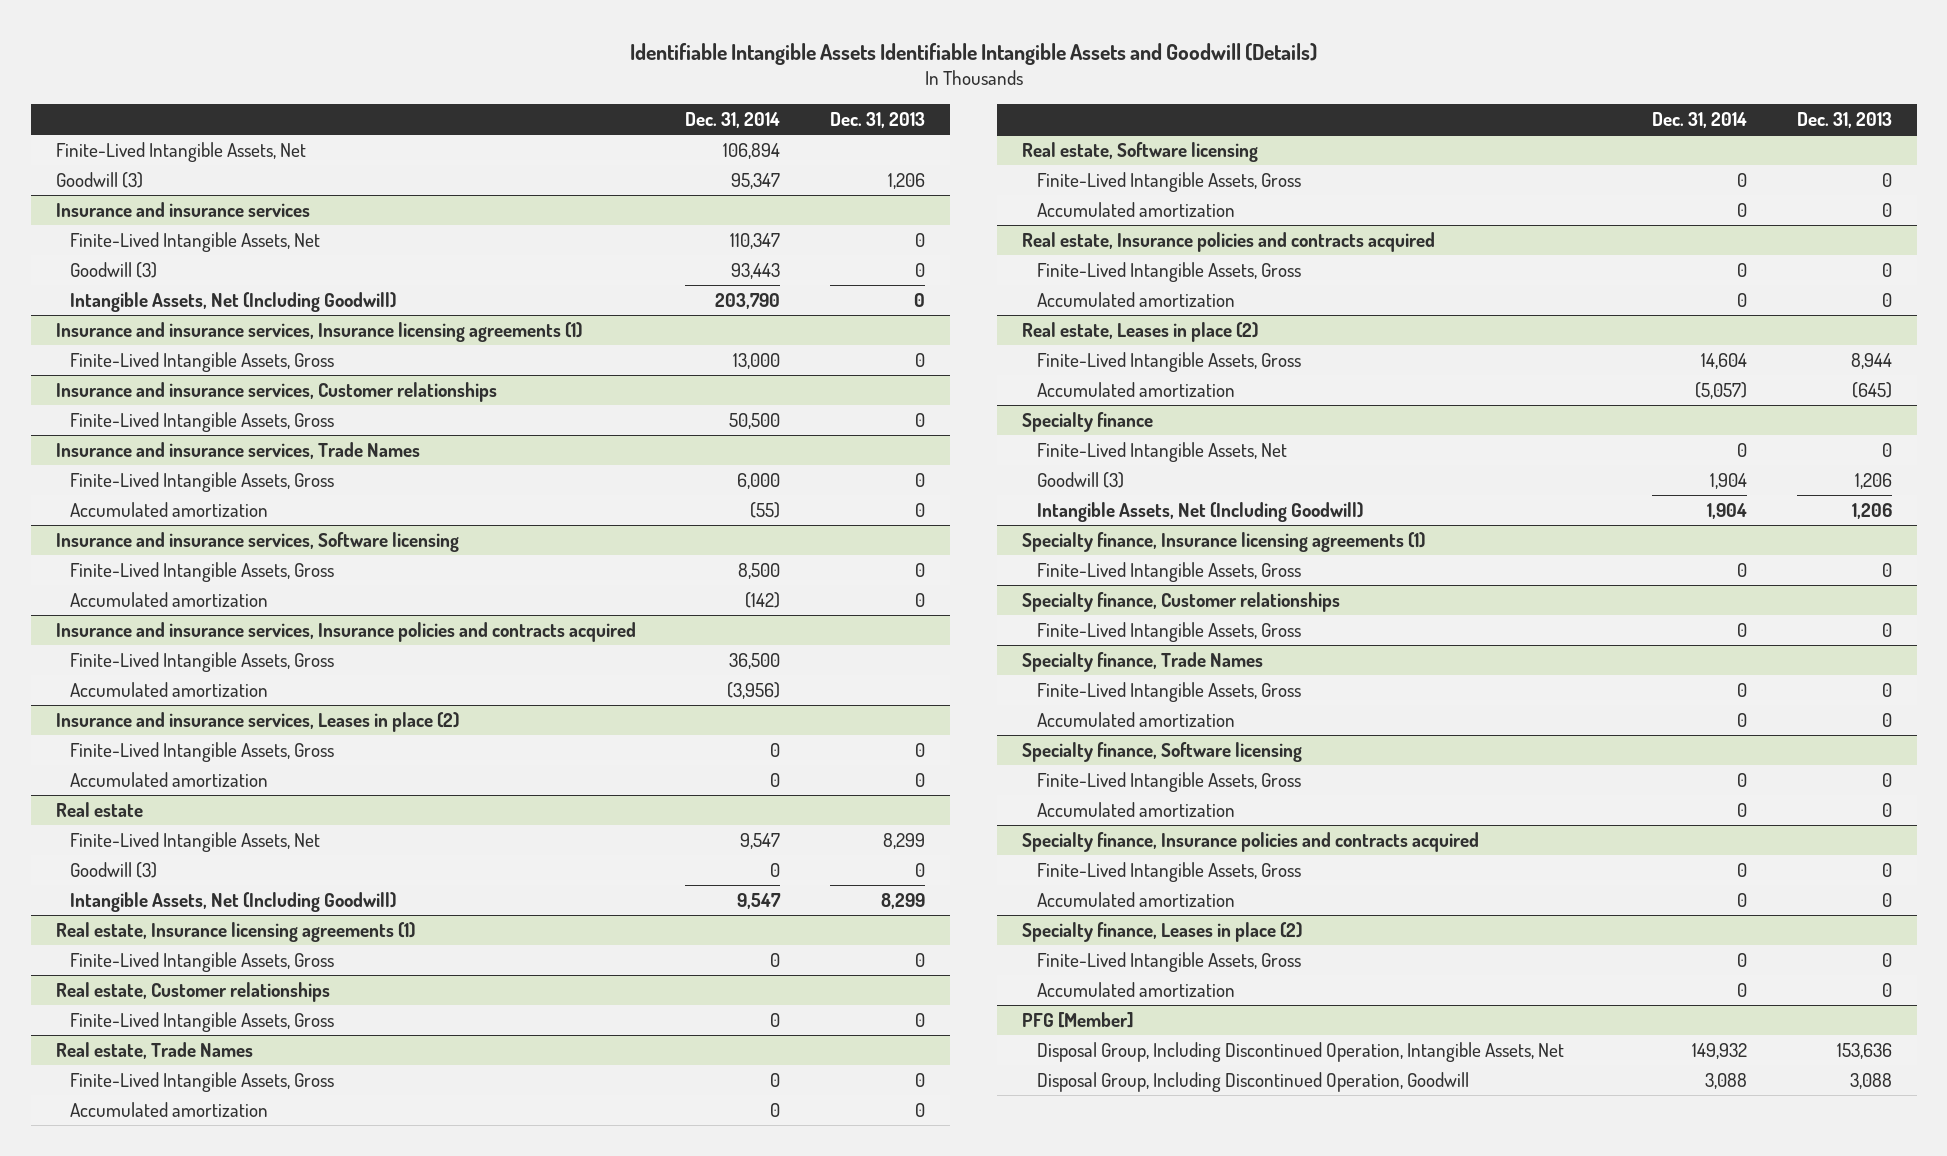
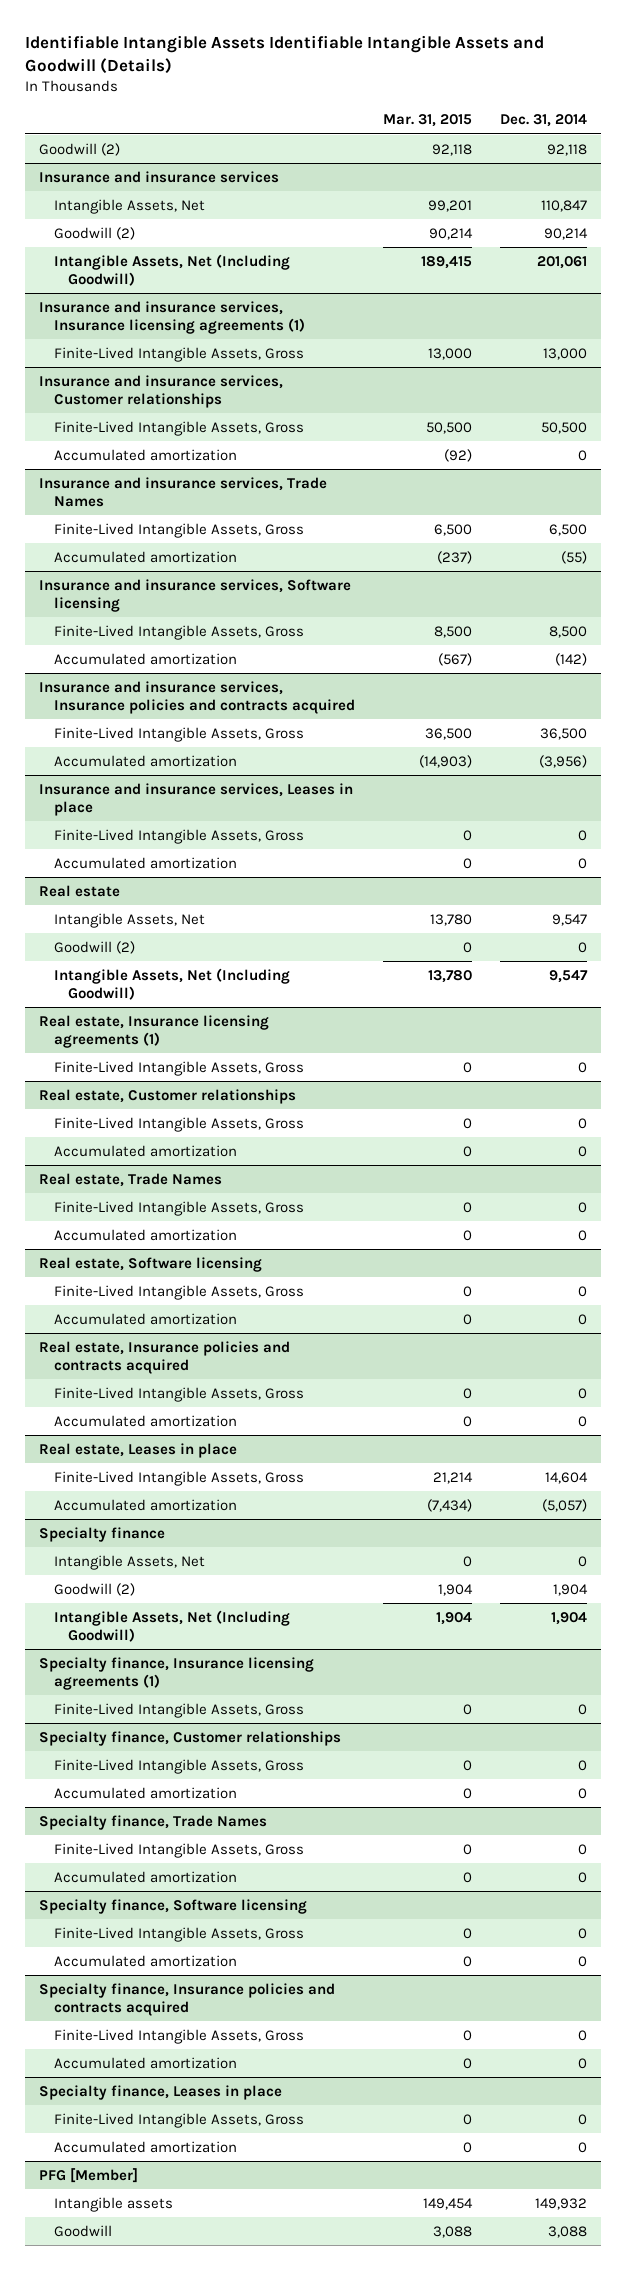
- | Dec. 31, 2014 | Dec. 31, 2013
+ | Mar. 31, 2015 | Dec. 31, 2014
- Finite-Lived Intangible Assets, Net | 106,894 |
- Goodwill (3) | 95,347 | 1,206
+ Goodwill (2) | 92,118 | 92,118
@ Insurance and insurance services
- Finite-Lived Intangible Assets, Net | 110,347 | 0
- Goodwill (3) | 93,443 | 0
- Intangible Assets, Net (Including Goodwill) | 203,790 | 0
+ Intangible Assets, Net | 99,201 | 110,847
+ Goodwill (2) | 90,214 | 90,214
+ Intangible Assets, Net (Including Goodwill) | 189,415 | 201,061
@ Insurance and insurance services, Customer relationships
+ Accumulated amortization | (92) | 0
@ Insurance and insurance services, Trade Names
- Finite-Lived Intangible Assets, Gross | 6,000 | 0
+ Finite-Lived Intangible Assets, Gross | 6,500 | 6,500
- Insurance and insurance services, Leases in place (2)
+ Insurance and insurance services, Leases in place
@ Real estate
- Finite-Lived Intangible Assets, Net | 9,547 | 8,299
- Goodwill (3) | 0 | 0
+ Intangible Assets, Net | 13,780 | 9,547
+ Goodwill (2) | 0 | 0
@ Real estate, Customer relationships
+ Accumulated amortization | 0 | 0
- Real estate, Leases in place (2)
+ Real estate, Leases in place
@ Specialty finance
- Finite-Lived Intangible Assets, Net | 0 | 0
- Goodwill (3) | 1,904 | 1,206
+ Intangible Assets, Net | 0 | 0
+ Goodwill (2) | 1,904 | 1,904
@ Specialty finance, Customer relationships
+ Accumulated amortization | 0 | 0
- Specialty finance, Leases in place (2)
+ Specialty finance, Leases in place
@ PFG [Member]
- Disposal Group, Including Discontinued Operation, Intangible Assets, Net | 149,932 | 153,636
- Disposal Group, Including Discontinued Operation, Goodwill | 3,088 | 3,088
+ Intangible assets | 149,454 | 149,932
+ Goodwill | 3,088 | 3,088

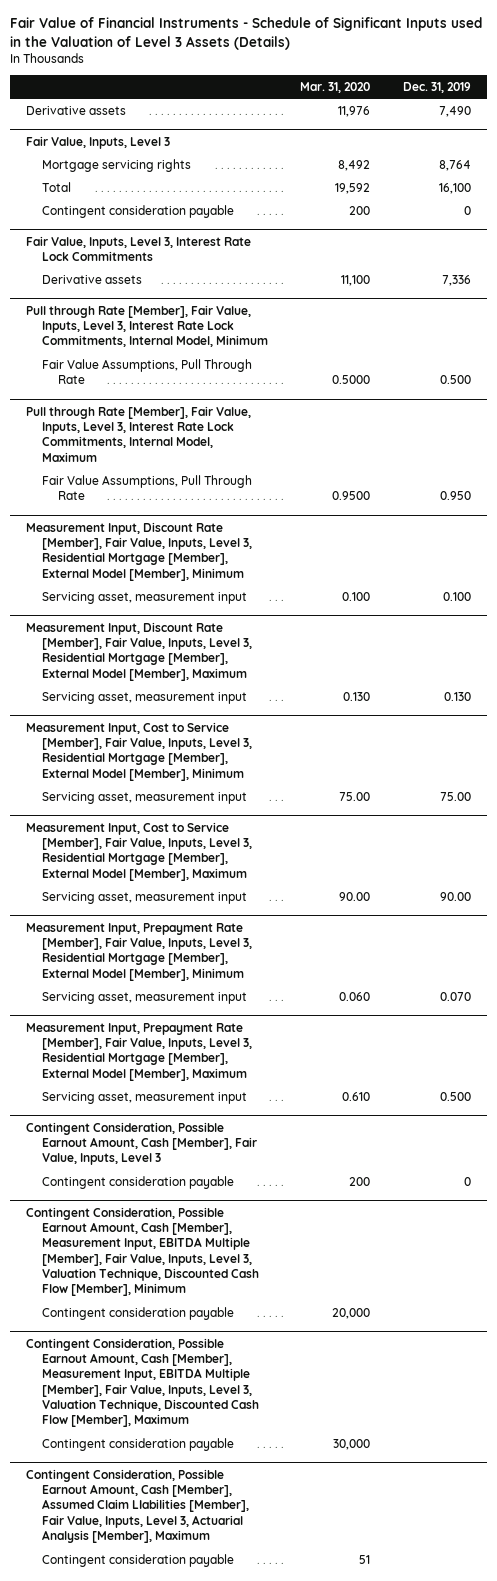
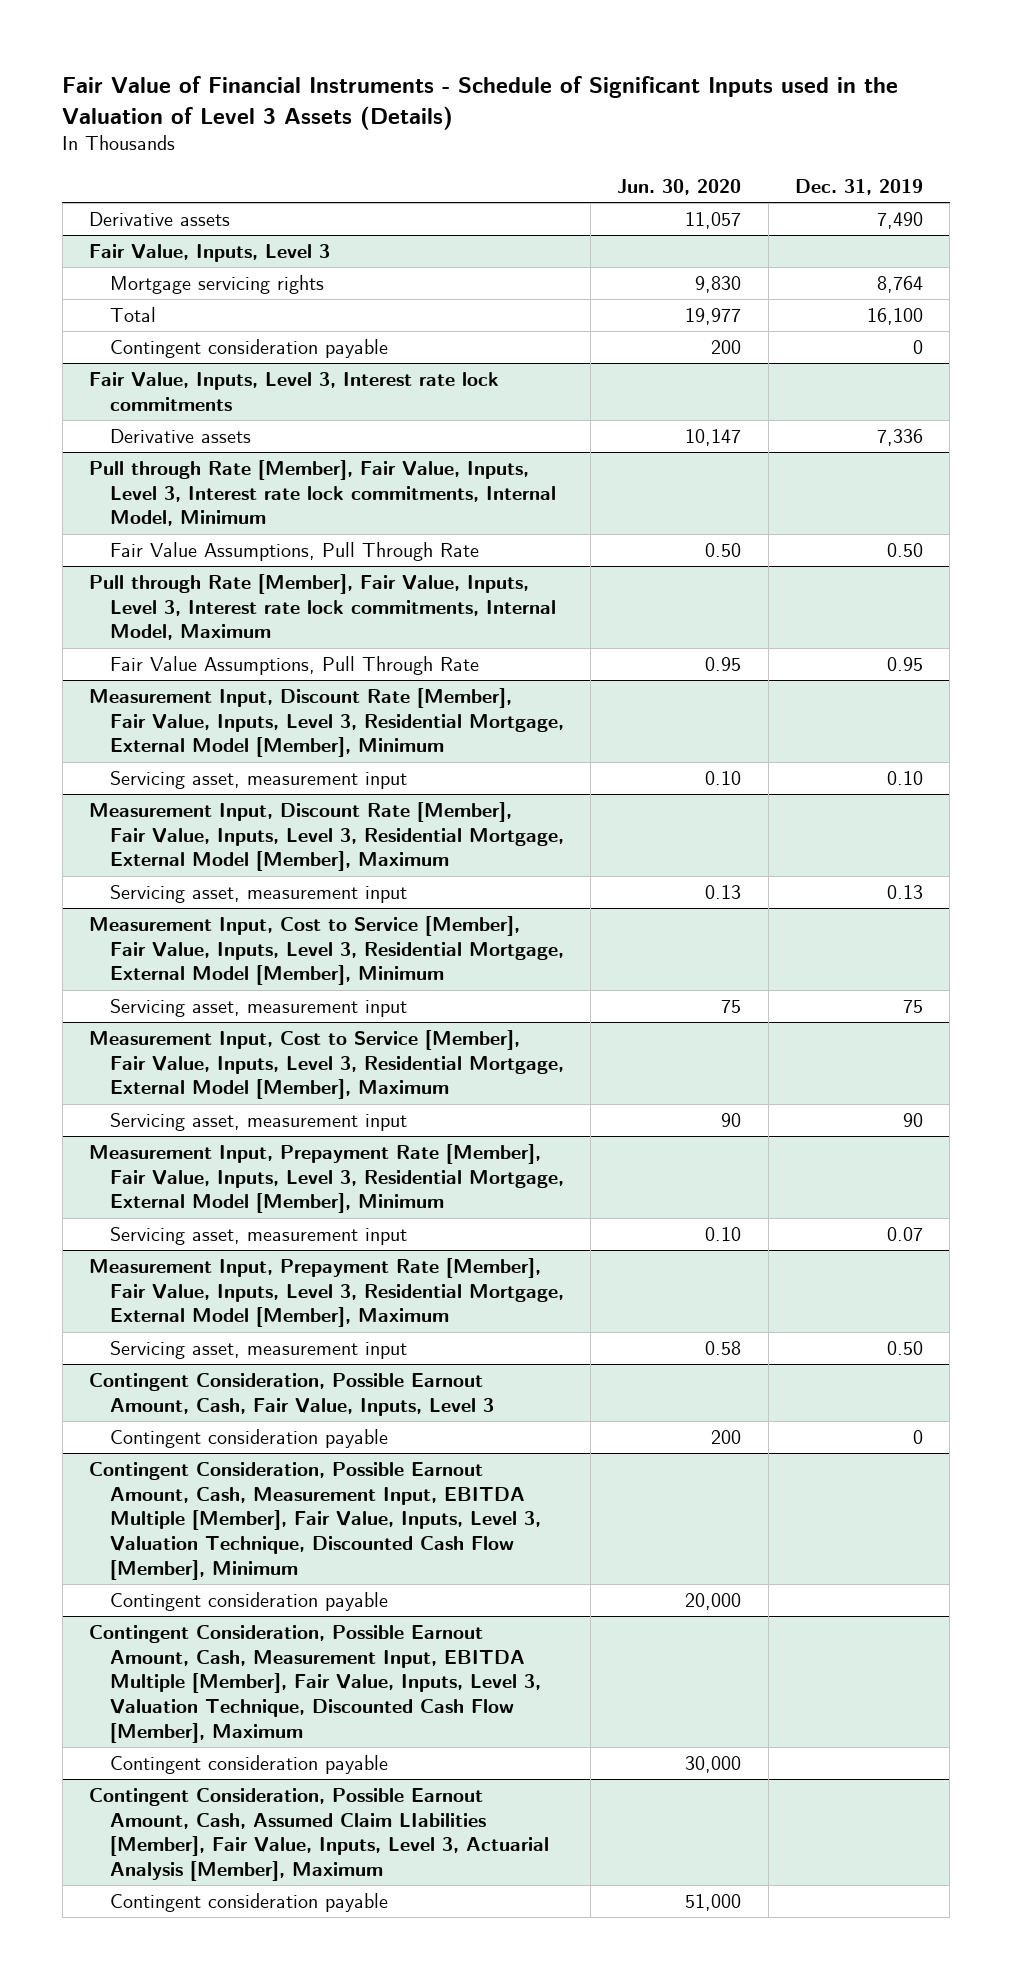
- | Mar. 31, 2020 | Dec. 31, 2019
+ | Jun. 30, 2020 | Dec. 31, 2019
- Fair Value, Inputs, Level 3, Interest Rate Lock Commitments
+ Fair Value, Inputs, Level 3, Interest rate lock commitments
- Pull through Rate [Member], Fair Value, Inputs, Level 3, Interest Rate Lock Commitments, Internal Model, Minimum
- Fair Value Assumptions, Pull Through Rate | 0.5000 | 0.500
- Pull through Rate [Member], Fair Value, Inputs, Level 3, Interest Rate Lock Commitments, Internal Model, Maximum
- Fair Value Assumptions, Pull Through Rate | 0.9500 | 0.950
- Measurement Input, Discount Rate [Member], Fair Value, Inputs, Level 3, Residential Mortgage [Member], External Model [Member], Minimum
- Servicing asset, measurement input | 0.100 | 0.100
- Measurement Input, Discount Rate [Member], Fair Value, Inputs, Level 3, Residential Mortgage [Member], External Model [Member], Maximum
- Servicing asset, measurement input | 0.130 | 0.130
- Measurement Input, Cost to Service [Member], Fair Value, Inputs, Level 3, Residential Mortgage [Member], External Model [Member], Minimum
- Servicing asset, measurement input | 75.00 | 75.00
- Measurement Input, Cost to Service [Member], Fair Value, Inputs, Level 3, Residential Mortgage [Member], External Model [Member], Maximum
- Servicing asset, measurement input | 90.00 | 90.00
- Measurement Input, Prepayment Rate [Member], Fair Value, Inputs, Level 3, Residential Mortgage [Member], External Model [Member], Minimum
- Servicing asset, measurement input | 0.060 | 0.070
- Measurement Input, Prepayment Rate [Member], Fair Value, Inputs, Level 3, Residential Mortgage [Member], External Model [Member], Maximum
- Servicing asset, measurement input | 0.610 | 0.500
- Contingent Consideration, Possible Earnout Amount, Cash [Member], Fair Value, Inputs, Level 3
+ Pull through Rate [Member], Fair Value, Inputs, Level 3, Interest rate lock commitments, Internal Model, Minimum
+ Fair Value Assumptions, Pull Through Rate | 0.50 | 0.50
+ Pull through Rate [Member], Fair Value, Inputs, Level 3, Interest rate lock commitments, Internal Model, Maximum
+ Fair Value Assumptions, Pull Through Rate | 0.95 | 0.95
+ Measurement Input, Discount Rate [Member], Fair Value, Inputs, Level 3, Residential Mortgage, External Model [Member], Minimum
+ Servicing asset, measurement input | 0.10 | 0.10
+ Measurement Input, Discount Rate [Member], Fair Value, Inputs, Level 3, Residential Mortgage, External Model [Member], Maximum
+ Servicing asset, measurement input | 0.13 | 0.13
+ Measurement Input, Cost to Service [Member], Fair Value, Inputs, Level 3, Residential Mortgage, External Model [Member], Minimum
+ Servicing asset, measurement input | 75 | 75
+ Measurement Input, Cost to Service [Member], Fair Value, Inputs, Level 3, Residential Mortgage, External Model [Member], Maximum
+ Servicing asset, measurement input | 90 | 90
+ Measurement Input, Prepayment Rate [Member], Fair Value, Inputs, Level 3, Residential Mortgage, External Model [Member], Minimum
+ Servicing asset, measurement input | 0.10 | 0.07
+ Measurement Input, Prepayment Rate [Member], Fair Value, Inputs, Level 3, Residential Mortgage, External Model [Member], Maximum
+ Servicing asset, measurement input | 0.58 | 0.50
+ Contingent Consideration, Possible Earnout Amount, Cash, Fair Value, Inputs, Level 3
- Contingent Consideration, Possible Earnout Amount, Cash [Member], Measurement Input, EBITDA Multiple [Member], Fair Value, Inputs, Level 3, Valuation Technique, Discounted Cash Flow [Member], Minimum
+ Contingent Consideration, Possible Earnout Amount, Cash, Measurement Input, EBITDA Multiple [Member], Fair Value, Inputs, Level 3, Valuation Technique, Discounted Cash Flow [Member], Minimum
- Contingent Consideration, Possible Earnout Amount, Cash [Member], Measurement Input, EBITDA Multiple [Member], Fair Value, Inputs, Level 3, Valuation Technique, Discounted Cash Flow [Member], Maximum
+ Contingent Consideration, Possible Earnout Amount, Cash, Measurement Input, EBITDA Multiple [Member], Fair Value, Inputs, Level 3, Valuation Technique, Discounted Cash Flow [Member], Maximum
- Contingent Consideration, Possible Earnout Amount, Cash [Member], Assumed Claim LIabilities [Member], Fair Value, Inputs, Level 3, Actuarial Analysis [Member], Maximum
+ Contingent Consideration, Possible Earnout Amount, Cash, Assumed Claim LIabilities [Member], Fair Value, Inputs, Level 3, Actuarial Analysis [Member], Maximum

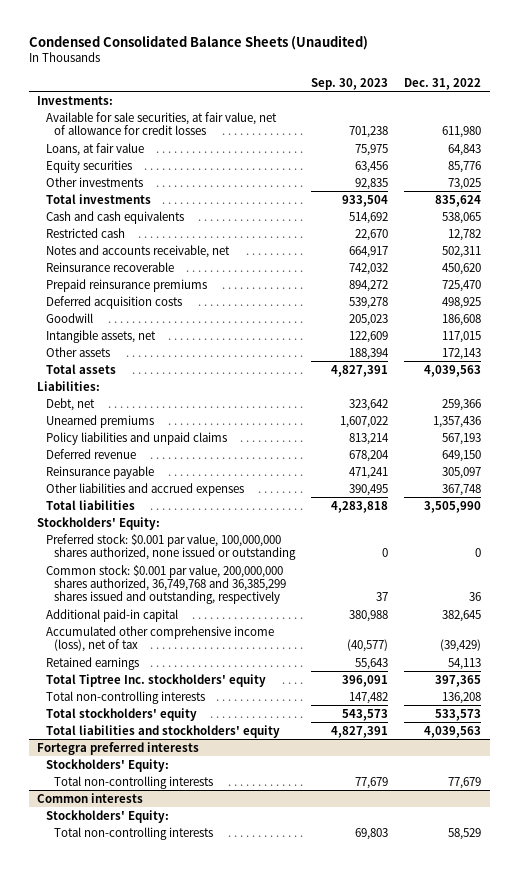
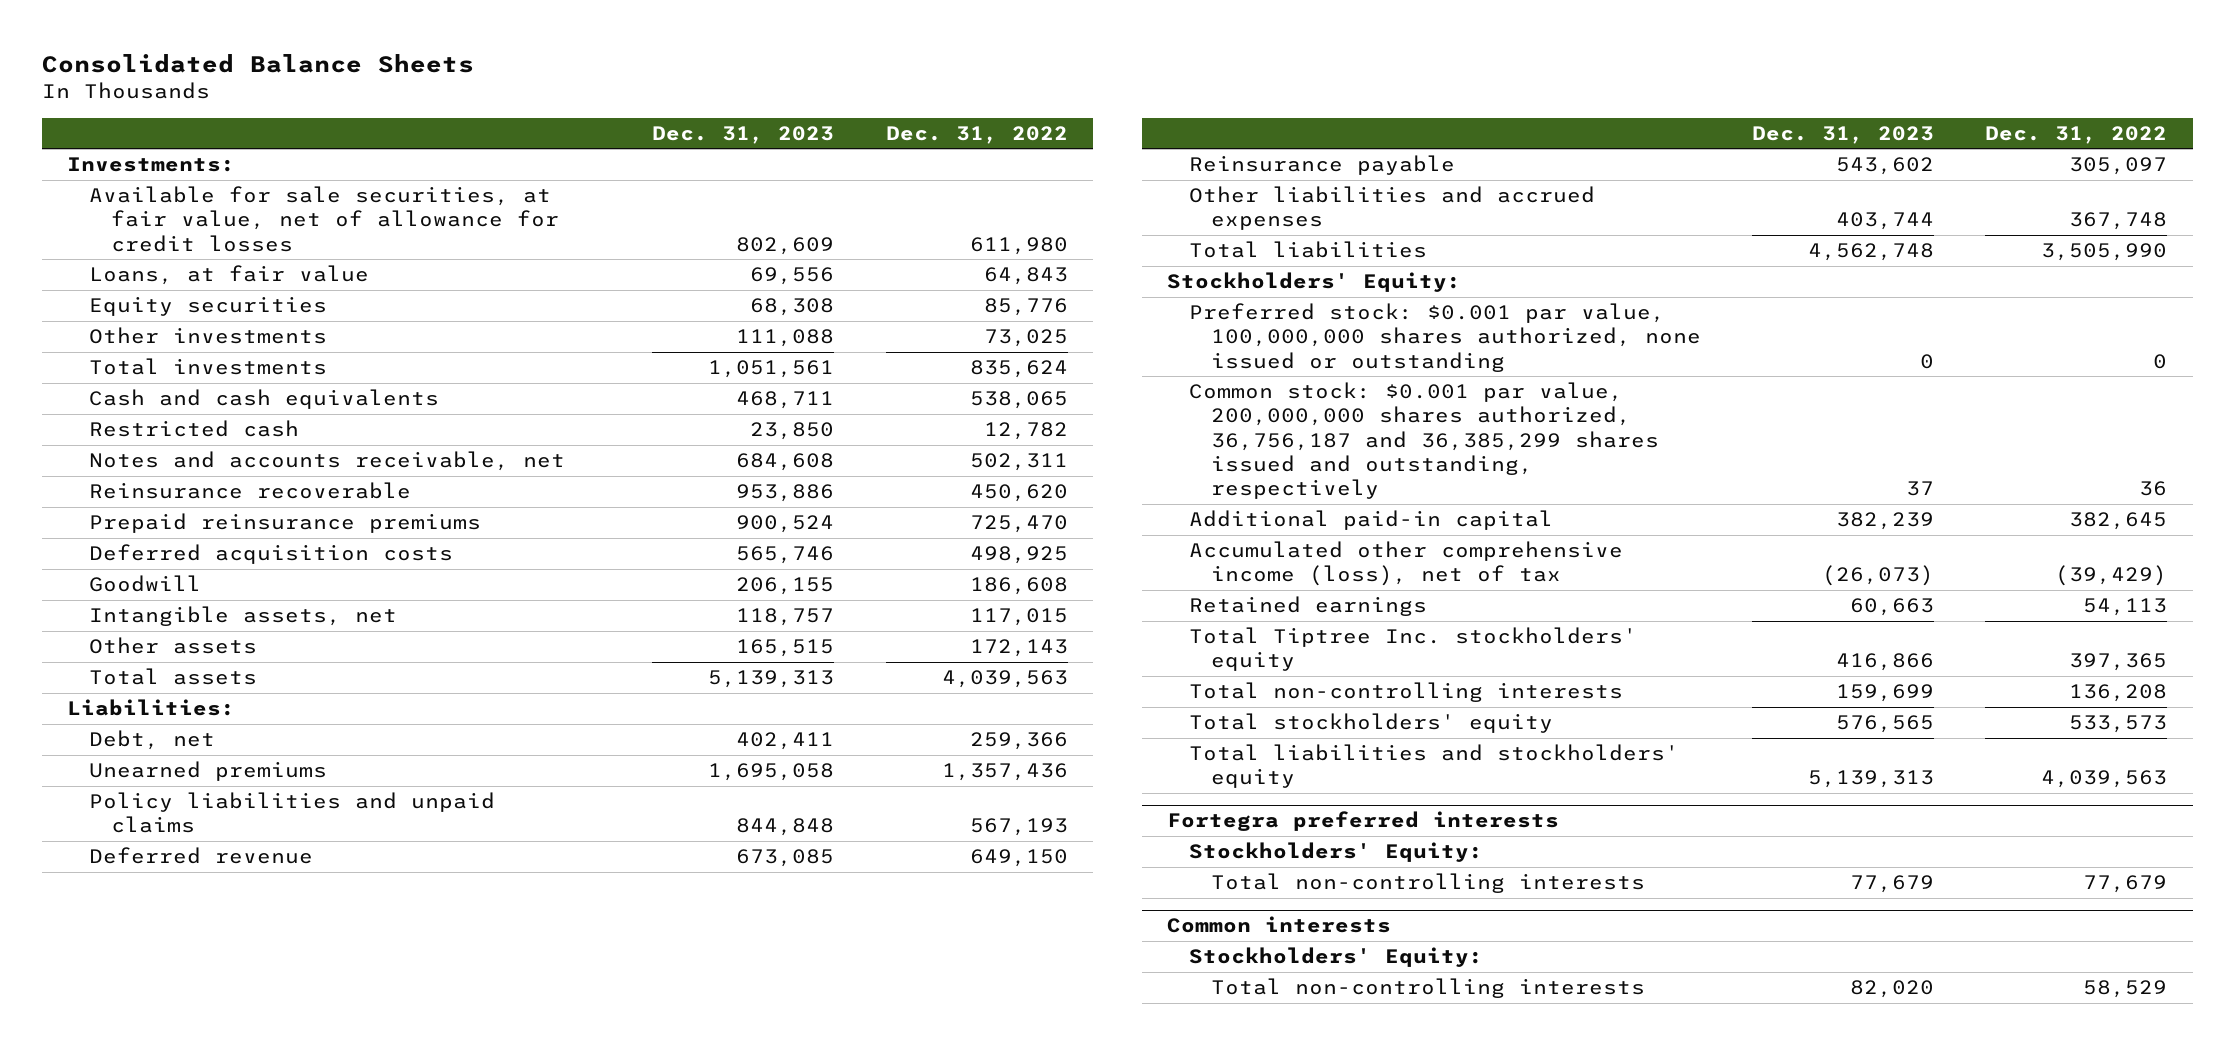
- Condensed Consolidated Balance Sheets (Unaudited)
+ Consolidated Balance Sheets
- | Sep. 30, 2023 | Dec. 31, 2022
+ | Dec. 31, 2023 | Dec. 31, 2022
- Common stock: $0.001 par value, 200,000,000 shares authorized, 36,749,768 and 36,385,299 shares issued and outstanding, respectively | 37 | 36
+ Common stock: $0.001 par value, 200,000,000 shares authorized, 36,756,187 and 36,385,299 shares issued and outstanding, respectively | 37 | 36

